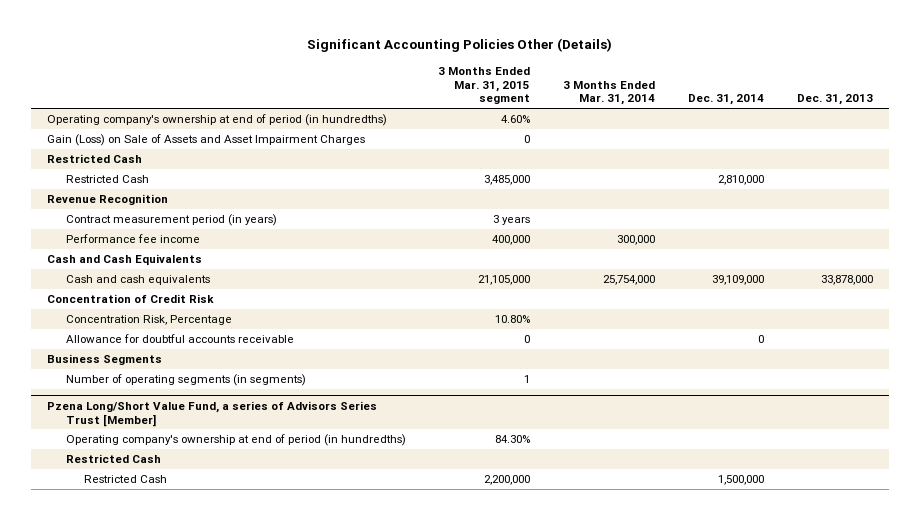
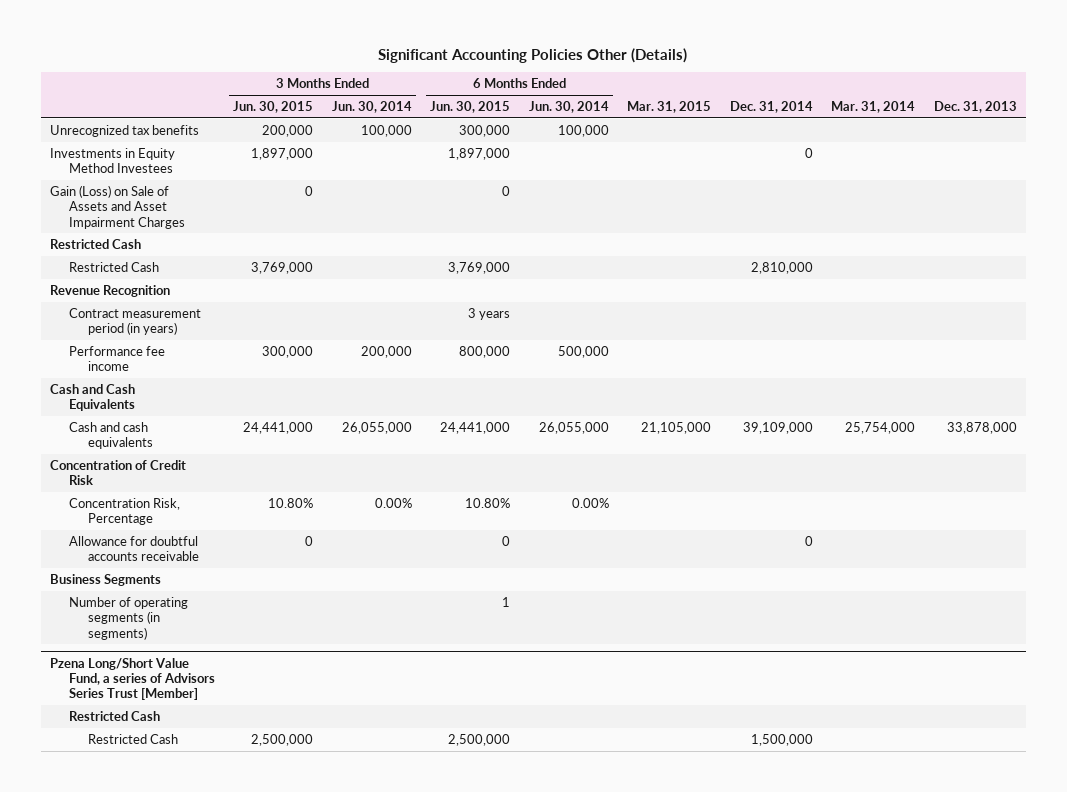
- | 3 Months Ended Mar. 31, 2015 segment | 3 Months Ended Mar. 31, 2014 | Dec. 31, 2014 | Dec. 31, 2013
+ | 3 Months Ended Jun. 30, 2015 | 3 Months Ended Jun. 30, 2014 | 6 Months Ended Jun. 30, 2015 | 6 Months Ended Jun. 30, 2014 | Mar. 31, 2015 | Dec. 31, 2014 | Mar. 31, 2014 | Dec. 31, 2013
- Operating company's ownership at end of period (in hundredths) | 4.60% | | |
+ Unrecognized tax benefits | 200,000 | 100,000 | 300,000 | 100,000 | | | |
+ Investments in Equity Method Investees | 1,897,000 | | 1,897,000 | | | 0 | |
@ Pzena Long/Short Value Fund, a series of Advisors Series Trust [Member]
- Operating company's ownership at end of period (in hundredths) | 84.30% | | |

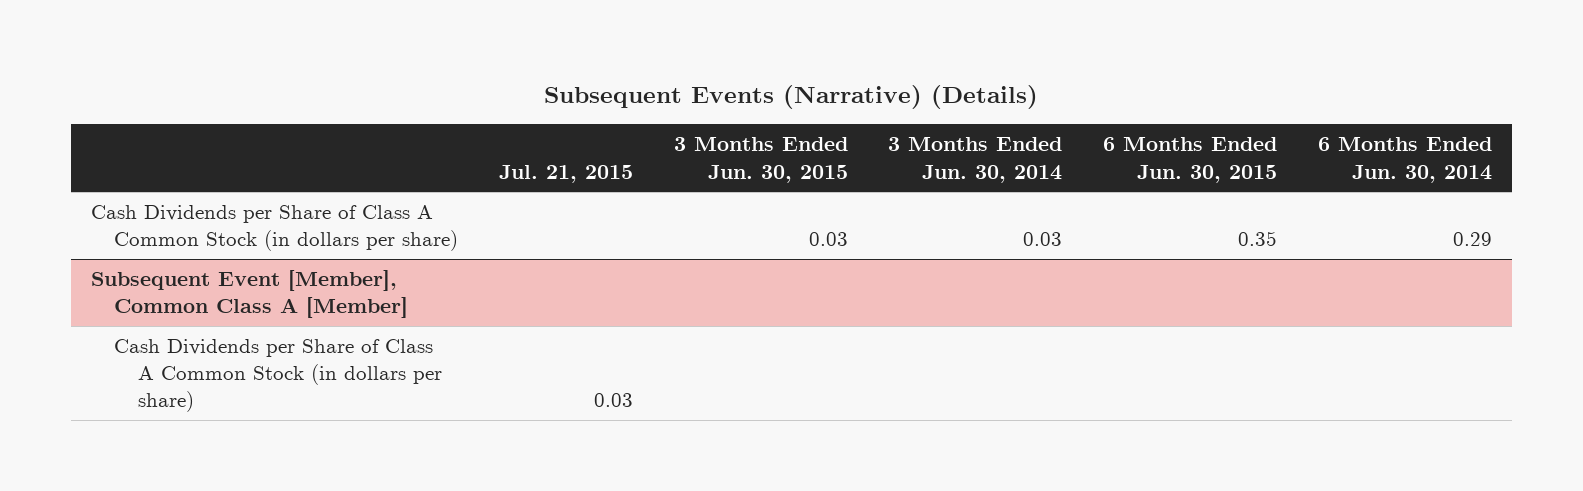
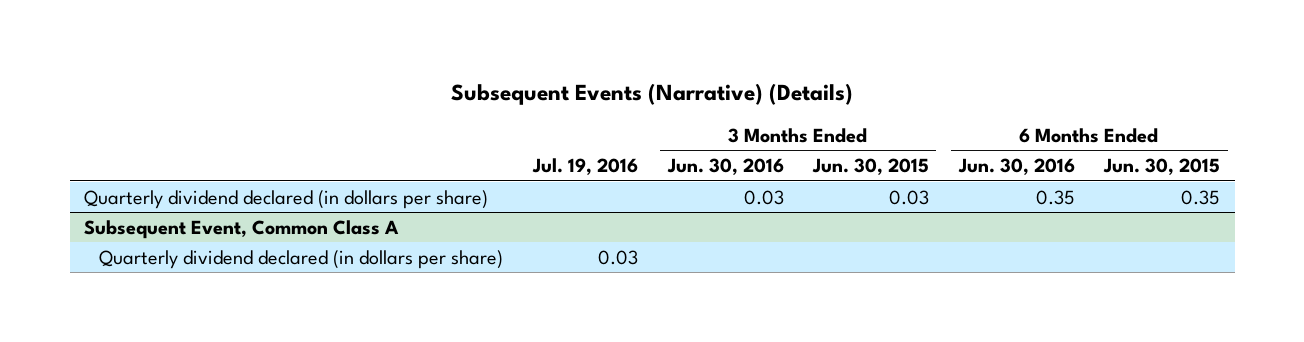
- | Jul. 21, 2015 | 3 Months Ended Jun. 30, 2015 | 3 Months Ended Jun. 30, 2014 | 6 Months Ended Jun. 30, 2015 | 6 Months Ended Jun. 30, 2014
+ | Jul. 19, 2016 | 3 Months Ended Jun. 30, 2016 | 3 Months Ended Jun. 30, 2015 | 6 Months Ended Jun. 30, 2016 | 6 Months Ended Jun. 30, 2015
- Cash Dividends per Share of Class A Common Stock (in dollars per share) | | 0.03 | 0.03 | 0.35 | 0.29
- Subsequent Event [Member], Common Class A [Member]
- Cash Dividends per Share of Class A Common Stock (in dollars per share) | 0.03 | | | |
+ Quarterly dividend declared (in dollars per share) | | 0.03 | 0.03 | 0.35 | 0.35
+ Subsequent Event, Common Class A
+ Quarterly dividend declared (in dollars per share) | 0.03 | | | |

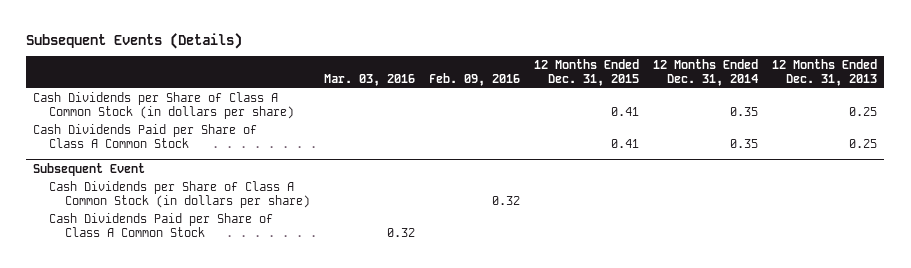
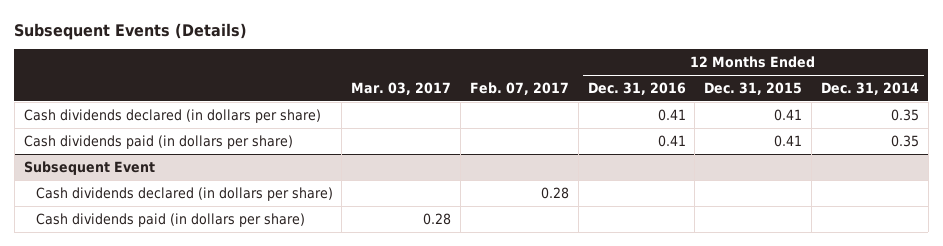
- | Mar. 03, 2016 | Feb. 09, 2016 | 12 Months Ended Dec. 31, 2015 | 12 Months Ended Dec. 31, 2014 | 12 Months Ended Dec. 31, 2013
+ | Mar. 03, 2017 | Feb. 07, 2017 | 12 Months Ended Dec. 31, 2016 | 12 Months Ended Dec. 31, 2015 | 12 Months Ended Dec. 31, 2014
- Cash Dividends per Share of Class A Common Stock (in dollars per share) | | | 0.41 | 0.35 | 0.25
- Cash Dividends Paid per Share of Class A Common Stock | | | 0.41 | 0.35 | 0.25
+ Cash dividends declared (in dollars per share) | | | 0.41 | 0.41 | 0.35
+ Cash dividends paid (in dollars per share) | | | 0.41 | 0.41 | 0.35
@ Subsequent Event
- Cash Dividends per Share of Class A Common Stock (in dollars per share) | | 0.32 | | |
- Cash Dividends Paid per Share of Class A Common Stock | 0.32 | | | |
+ Cash dividends declared (in dollars per share) | | 0.28 | | |
+ Cash dividends paid (in dollars per share) | 0.28 | | | |

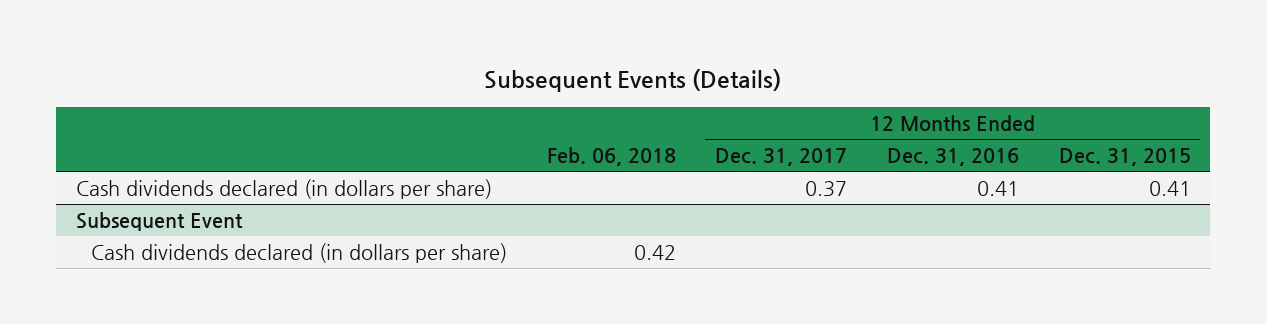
- | Mar. 03, 2017 | Feb. 07, 2017 | 12 Months Ended Dec. 31, 2016 | 12 Months Ended Dec. 31, 2015 | 12 Months Ended Dec. 31, 2014
+ | Feb. 06, 2018 | 12 Months Ended Dec. 31, 2017 | 12 Months Ended Dec. 31, 2016 | 12 Months Ended Dec. 31, 2015
- Cash dividends paid (in dollars per share) | | | 0.41 | 0.41 | 0.35
@ Subsequent Event
- Cash dividends paid (in dollars per share) | 0.28 | | | |

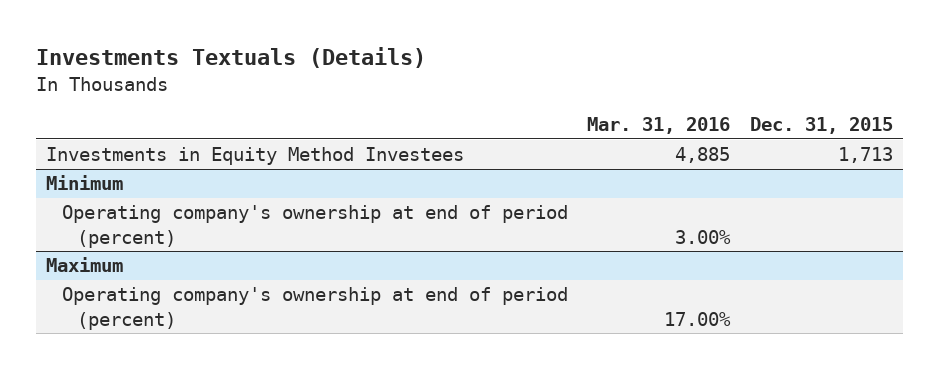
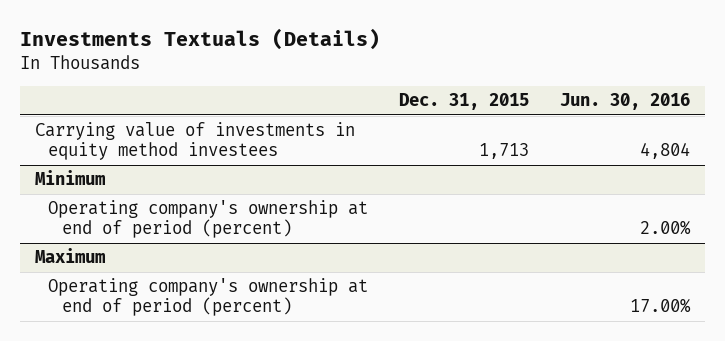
- | Mar. 31, 2016 | Dec. 31, 2015
+ | Dec. 31, 2015 | Jun. 30, 2016
- Investments in Equity Method Investees | 4,885 | 1,713
+ Carrying value of investments in equity method investees | 1,713 | 4,804

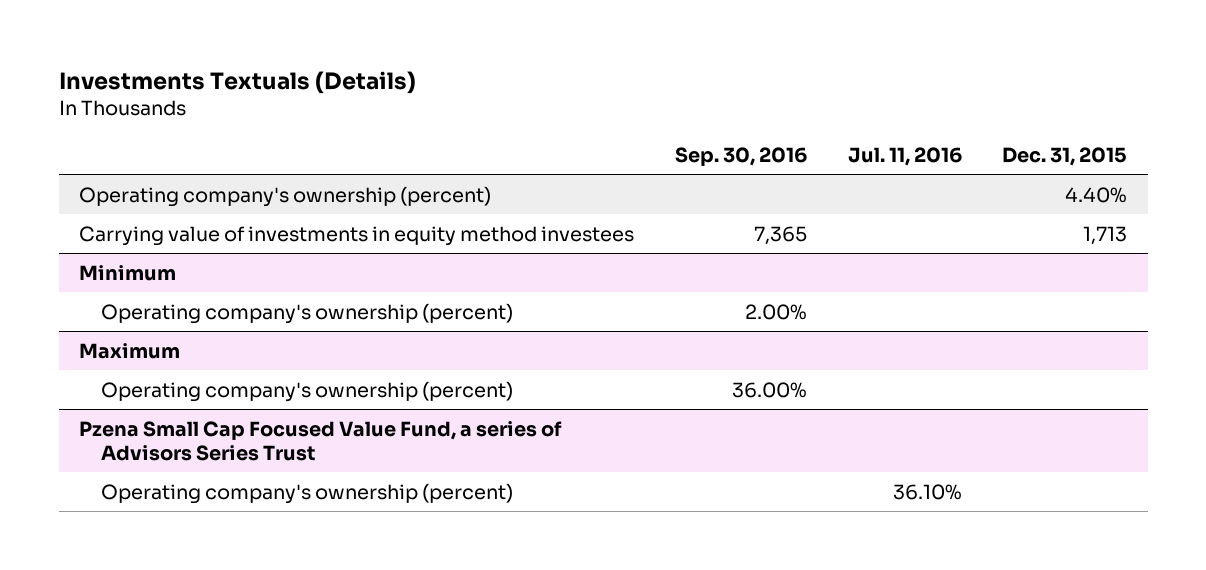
- | Dec. 31, 2015 | Jun. 30, 2016
+ | Sep. 30, 2016 | Jul. 11, 2016 | Dec. 31, 2015
+ Operating company's ownership (percent) | | | 4.40%
@ Minimum
- Operating company's ownership at end of period (percent) | | 2.00%
+ Operating company's ownership (percent) | 2.00% | |
@ Maximum
- Operating company's ownership at end of period (percent) | | 17.00%
+ Operating company's ownership (percent) | 36.00% | |
+ Pzena Small Cap Focused Value Fund, a series of Advisors Series Trust
+ Operating company's ownership (percent) | | 36.10% |

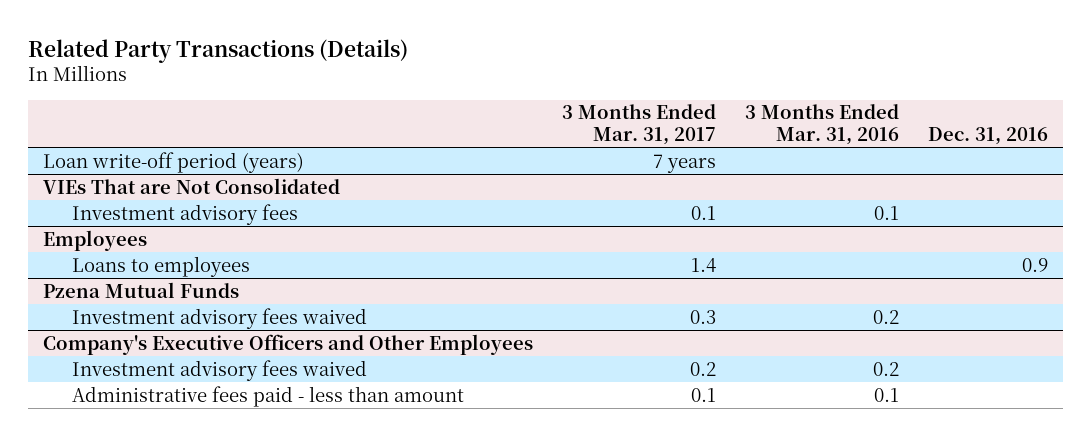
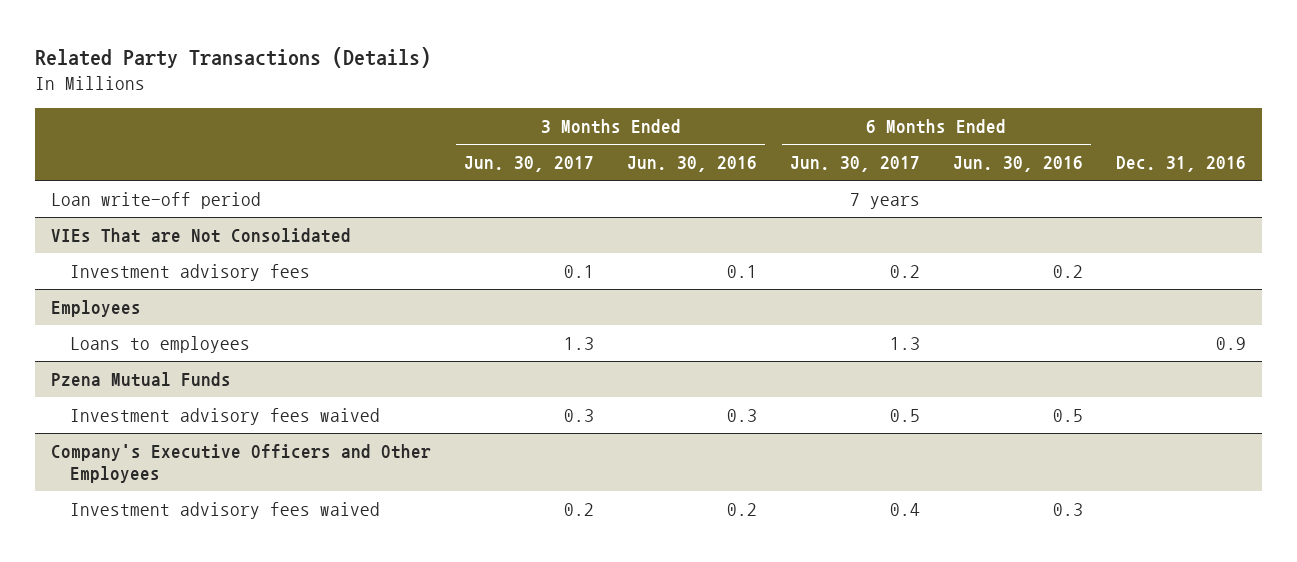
- | 3 Months Ended Mar. 31, 2017 | 3 Months Ended Mar. 31, 2016 | Dec. 31, 2016
+ | 3 Months Ended Jun. 30, 2017 | 3 Months Ended Jun. 30, 2016 | 6 Months Ended Jun. 30, 2017 | 6 Months Ended Jun. 30, 2016 | Dec. 31, 2016
- Loan write-off period (years) | 7 years | |
+ Loan write-off period | | | 7 years | |
@ Company's Executive Officers and Other Employees
- Administrative fees paid - less than amount | 0.1 | 0.1 |

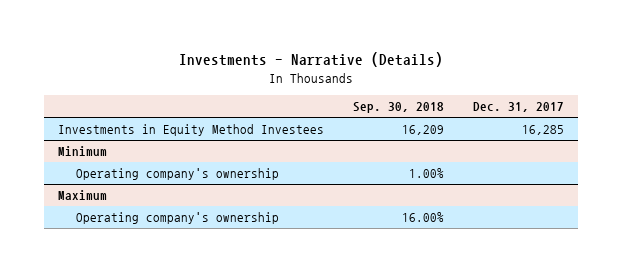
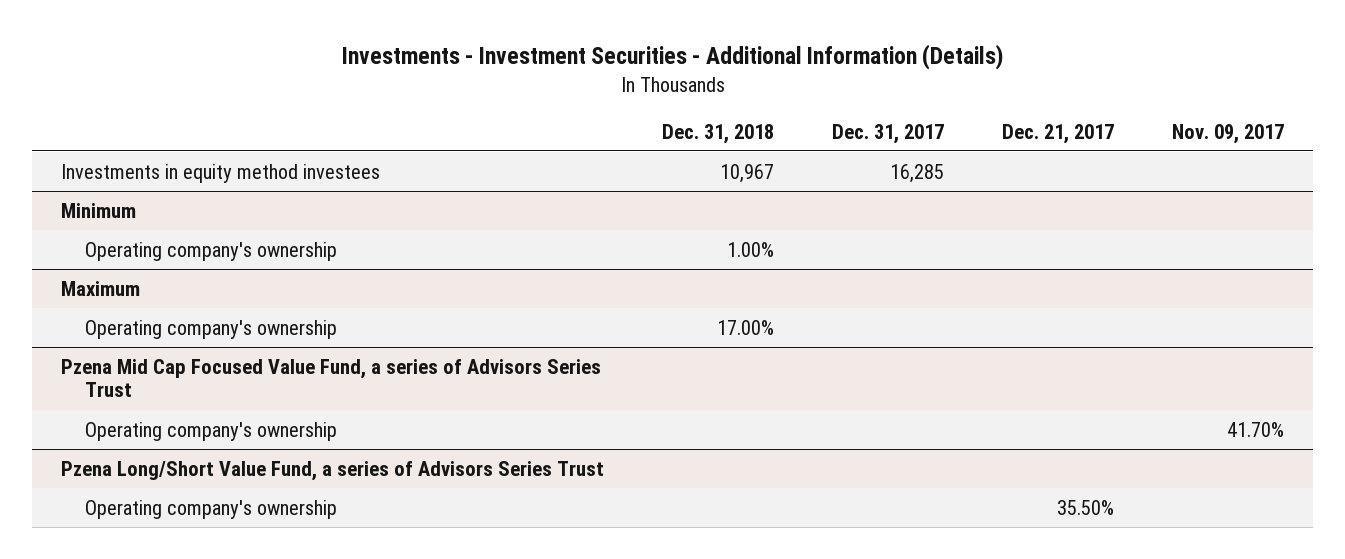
- Investments - Narrative (Details)
+ Investments - Investment Securities - Additional Information (Details)
- | Sep. 30, 2018 | Dec. 31, 2017
+ | Dec. 31, 2018 | Dec. 31, 2017 | Dec. 21, 2017 | Nov. 09, 2017
- Investments in Equity Method Investees | 16,209 | 16,285
+ Investments in equity method investees | 10,967 | 16,285 | |
+ Pzena Mid Cap Focused Value Fund, a series of Advisors Series Trust
+ Operating company's ownership | | | | 41.70%
+ Pzena Long/Short Value Fund, a series of Advisors Series Trust
+ Operating company's ownership | | | 35.50% |

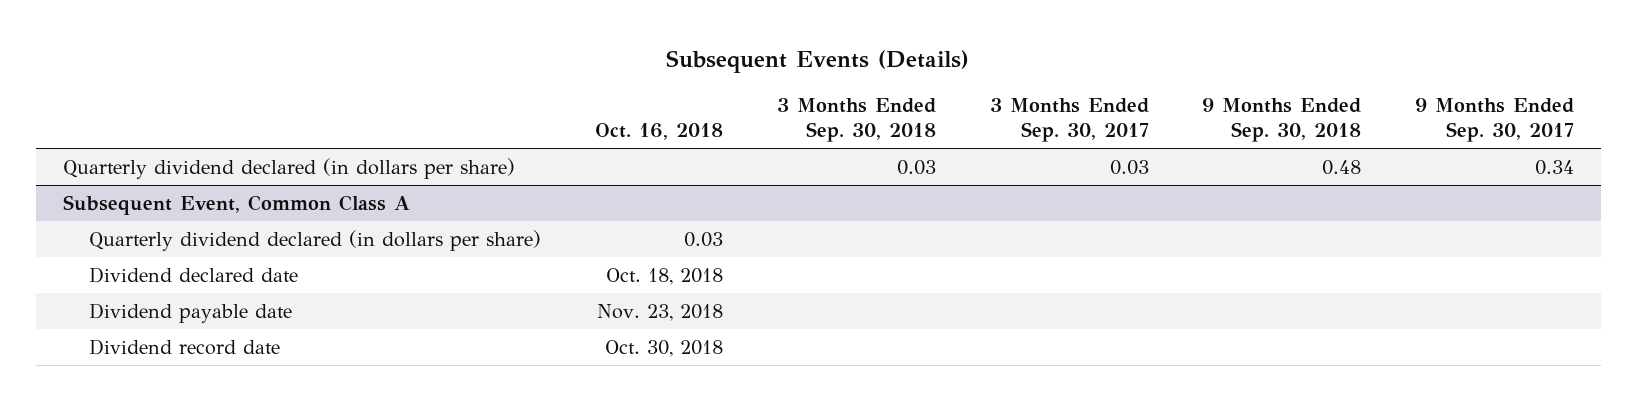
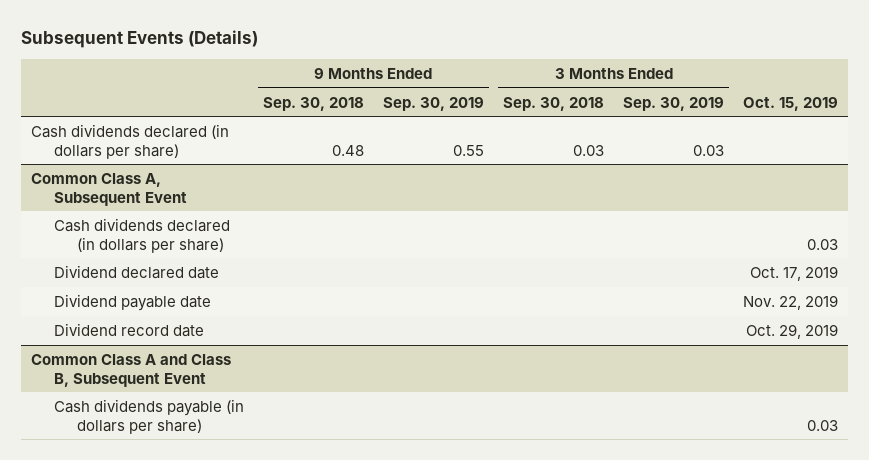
- | Oct. 16, 2018 | 3 Months Ended Sep. 30, 2018 | 3 Months Ended Sep. 30, 2017 | 9 Months Ended Sep. 30, 2018 | 9 Months Ended Sep. 30, 2017
+ | 9 Months Ended Sep. 30, 2018 | 9 Months Ended Sep. 30, 2019 | 3 Months Ended Sep. 30, 2018 | 3 Months Ended Sep. 30, 2019 | Oct. 15, 2019
- Quarterly dividend declared (in dollars per share) | | 0.03 | 0.03 | 0.48 | 0.34
- Subsequent Event, Common Class A
- Quarterly dividend declared (in dollars per share) | 0.03 | | | |
+ Cash dividends declared (in dollars per share) | 0.48 | 0.55 | 0.03 | 0.03 |
+ Common Class A, Subsequent Event
+ Cash dividends declared (in dollars per share) | | | | | 0.03
+ Common Class A and Class B, Subsequent Event
+ Cash dividends payable (in dollars per share) | | | | | 0.03

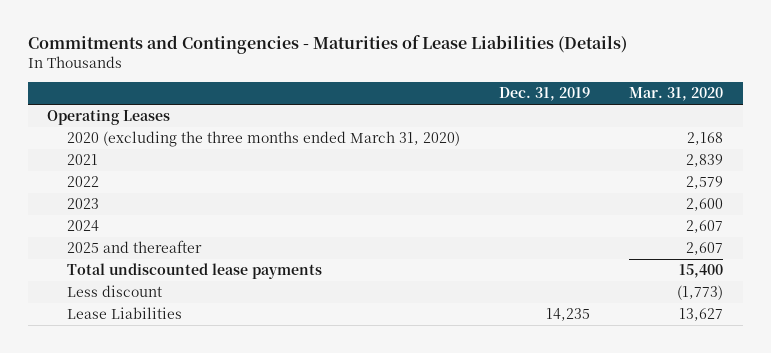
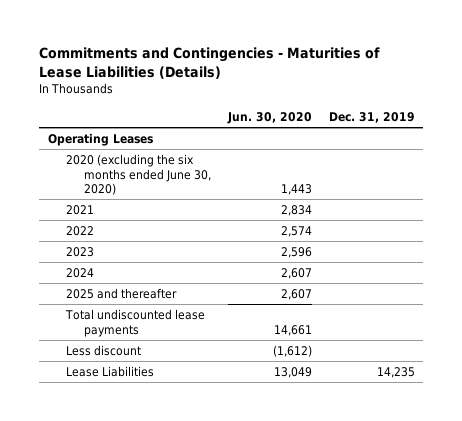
- | Dec. 31, 2019 | Mar. 31, 2020
+ | Jun. 30, 2020 | Dec. 31, 2019
- 2020 (excluding the three months ended March 31, 2020) | | 2,168
+ 2020 (excluding the six months ended June 30, 2020) | 1,443 |

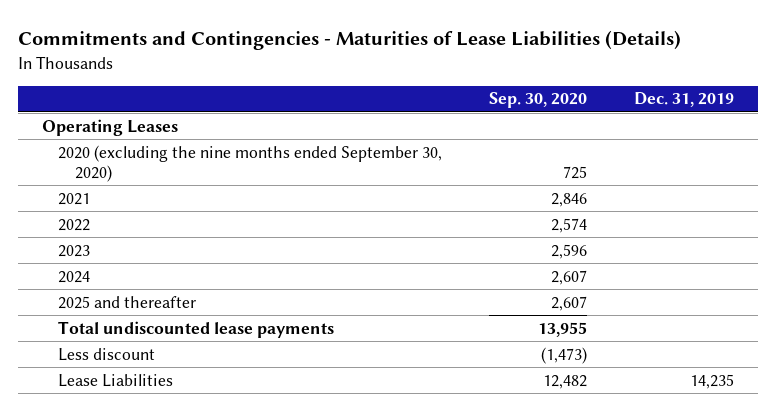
- | Jun. 30, 2020 | Dec. 31, 2019
+ | Sep. 30, 2020 | Dec. 31, 2019
- 2020 (excluding the six months ended June 30, 2020) | 1,443 |
+ 2020 (excluding the nine months ended September 30, 2020) | 725 |

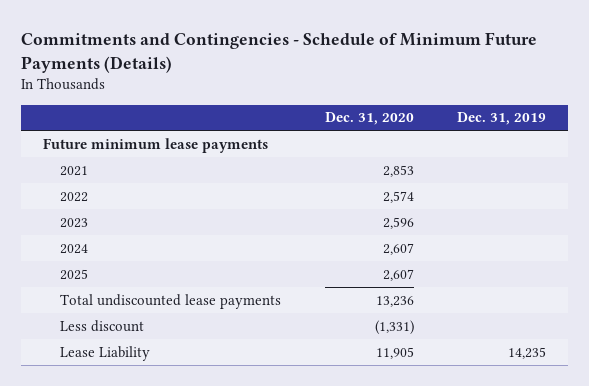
- Commitments and Contingencies - Maturities of Lease Liabilities (Details)
+ Commitments and Contingencies - Schedule of Minimum Future Payments (Details)
- | Sep. 30, 2020 | Dec. 31, 2019
+ | Dec. 31, 2020 | Dec. 31, 2019
- Operating Leases
- 2020 (excluding the nine months ended September 30, 2020) | 725 |
+ Future minimum lease payments
- 2025 and thereafter | 2,607 |
+ 2025 | 2,607 |
- Lease Liabilities | 12,482 | 14,235
+ Lease Liability | 11,905 | 14,235

